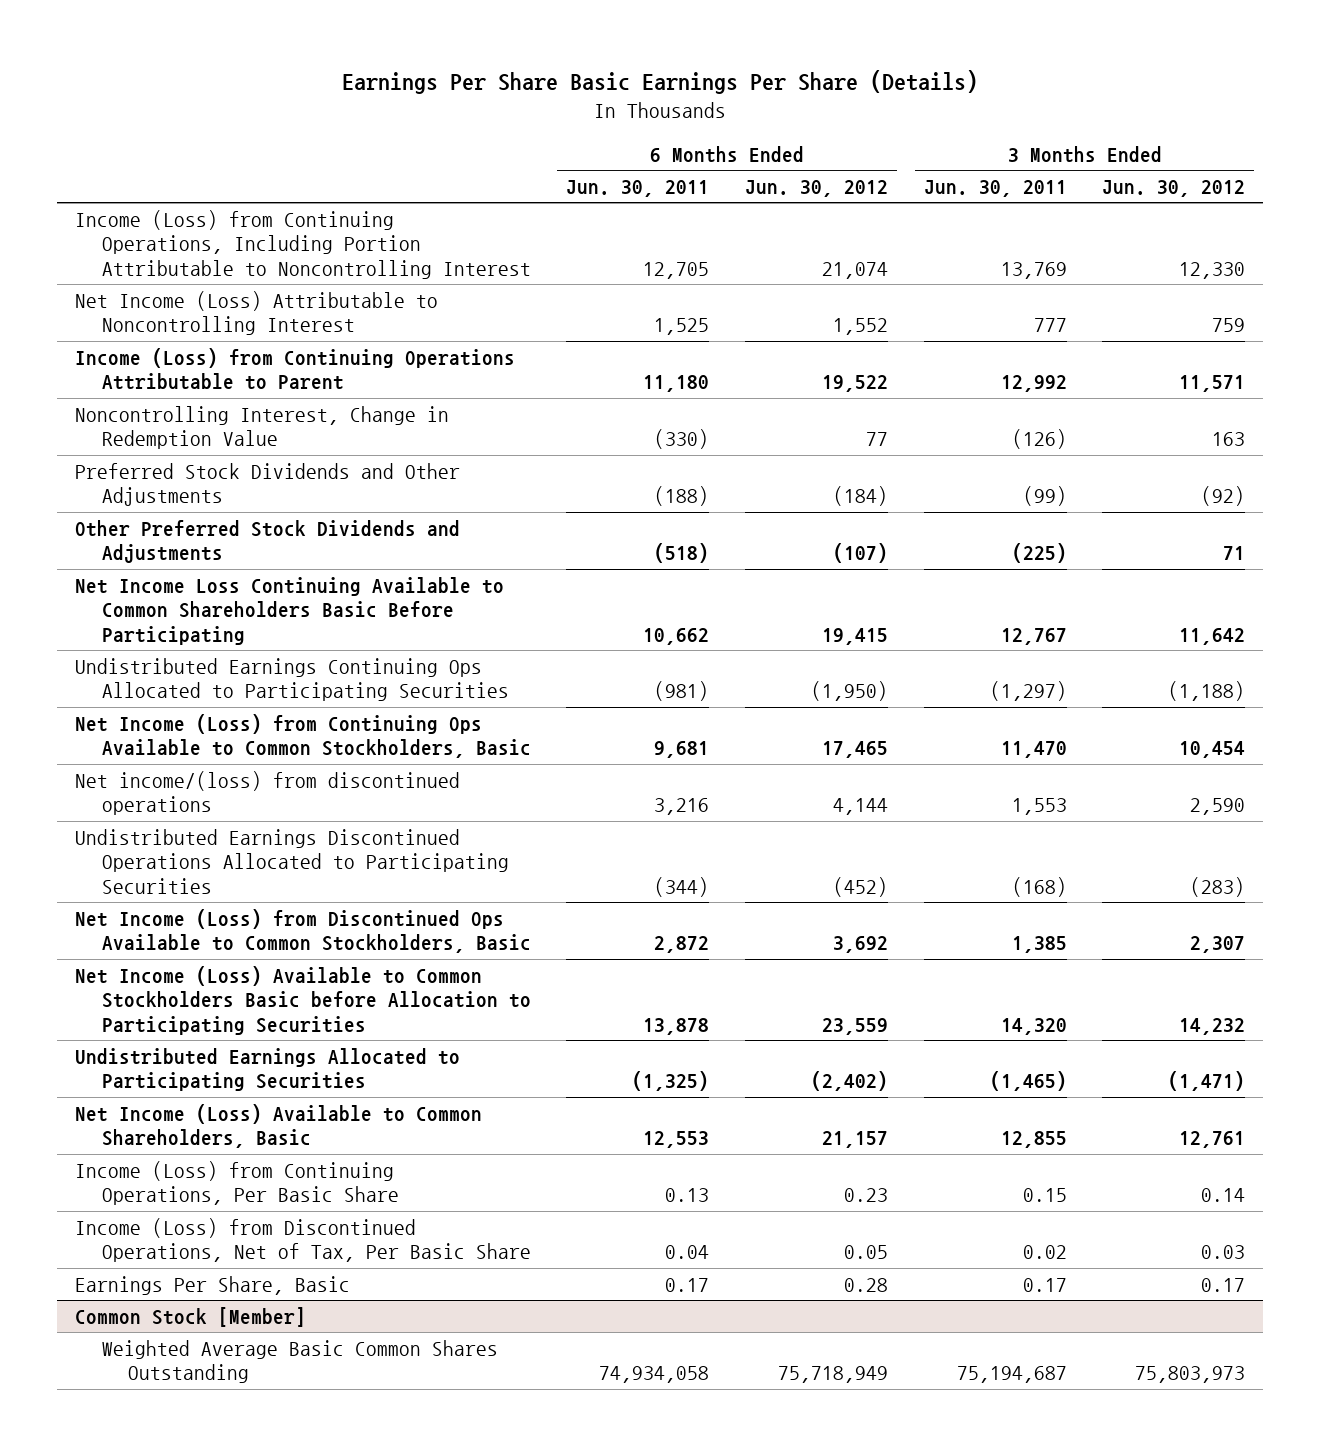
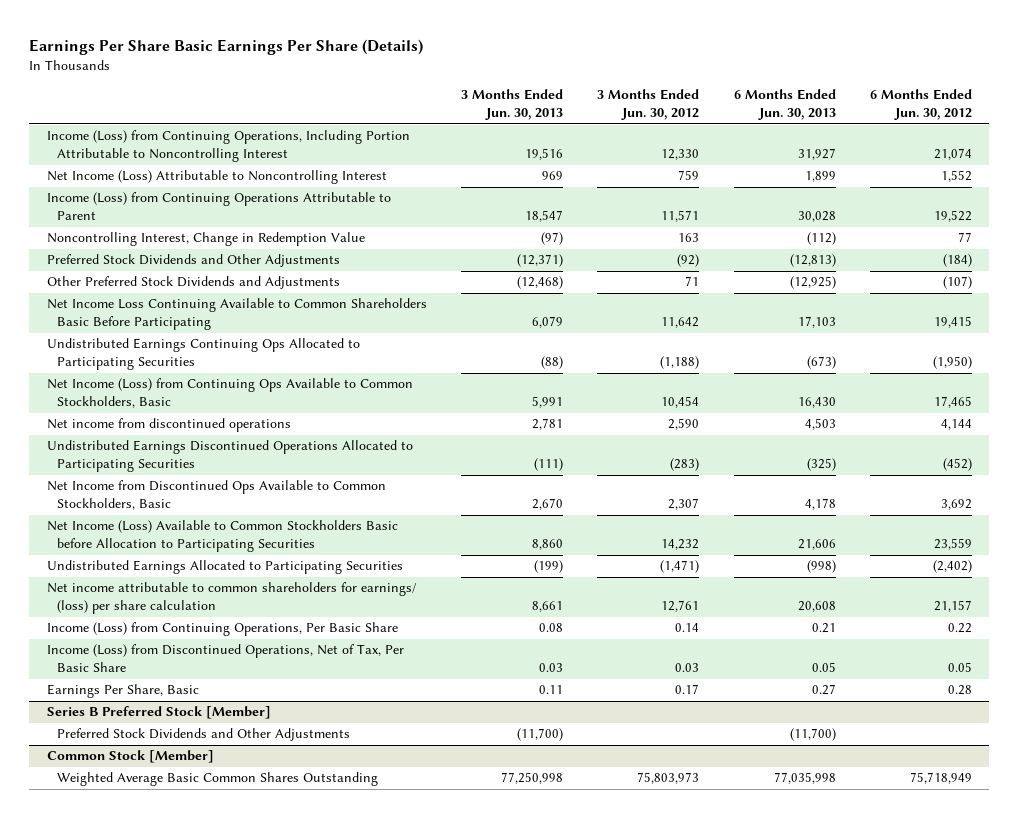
- | 6 Months Ended Jun. 30, 2011 | 6 Months Ended Jun. 30, 2012 | 3 Months Ended Jun. 30, 2011 | 3 Months Ended Jun. 30, 2012
+ | 3 Months Ended Jun. 30, 2013 | 3 Months Ended Jun. 30, 2012 | 6 Months Ended Jun. 30, 2013 | 6 Months Ended Jun. 30, 2012
- Net income/(loss) from discontinued operations | 3,216 | 4,144 | 1,553 | 2,590
+ Net income from discontinued operations | 2,781 | 2,590 | 4,503 | 4,144
- Net Income (Loss) from Discontinued Ops Available to Common Stockholders, Basic | 2,872 | 3,692 | 1,385 | 2,307
+ Net Income from Discontinued Ops Available to Common Stockholders, Basic | 2,670 | 2,307 | 4,178 | 3,692
- Net Income (Loss) Available to Common Shareholders, Basic | 12,553 | 21,157 | 12,855 | 12,761
- Income (Loss) from Continuing Operations, Per Basic Share | 0.13 | 0.23 | 0.15 | 0.14
+ Net income attributable to common shareholders for earnings/ (loss) per share calculation | 8,661 | 12,761 | 20,608 | 21,157
+ Income (Loss) from Continuing Operations, Per Basic Share | 0.08 | 0.14 | 0.21 | 0.22
+ Series B Preferred Stock [Member]
+ Preferred Stock Dividends and Other Adjustments | (11,700) | | (11,700) |

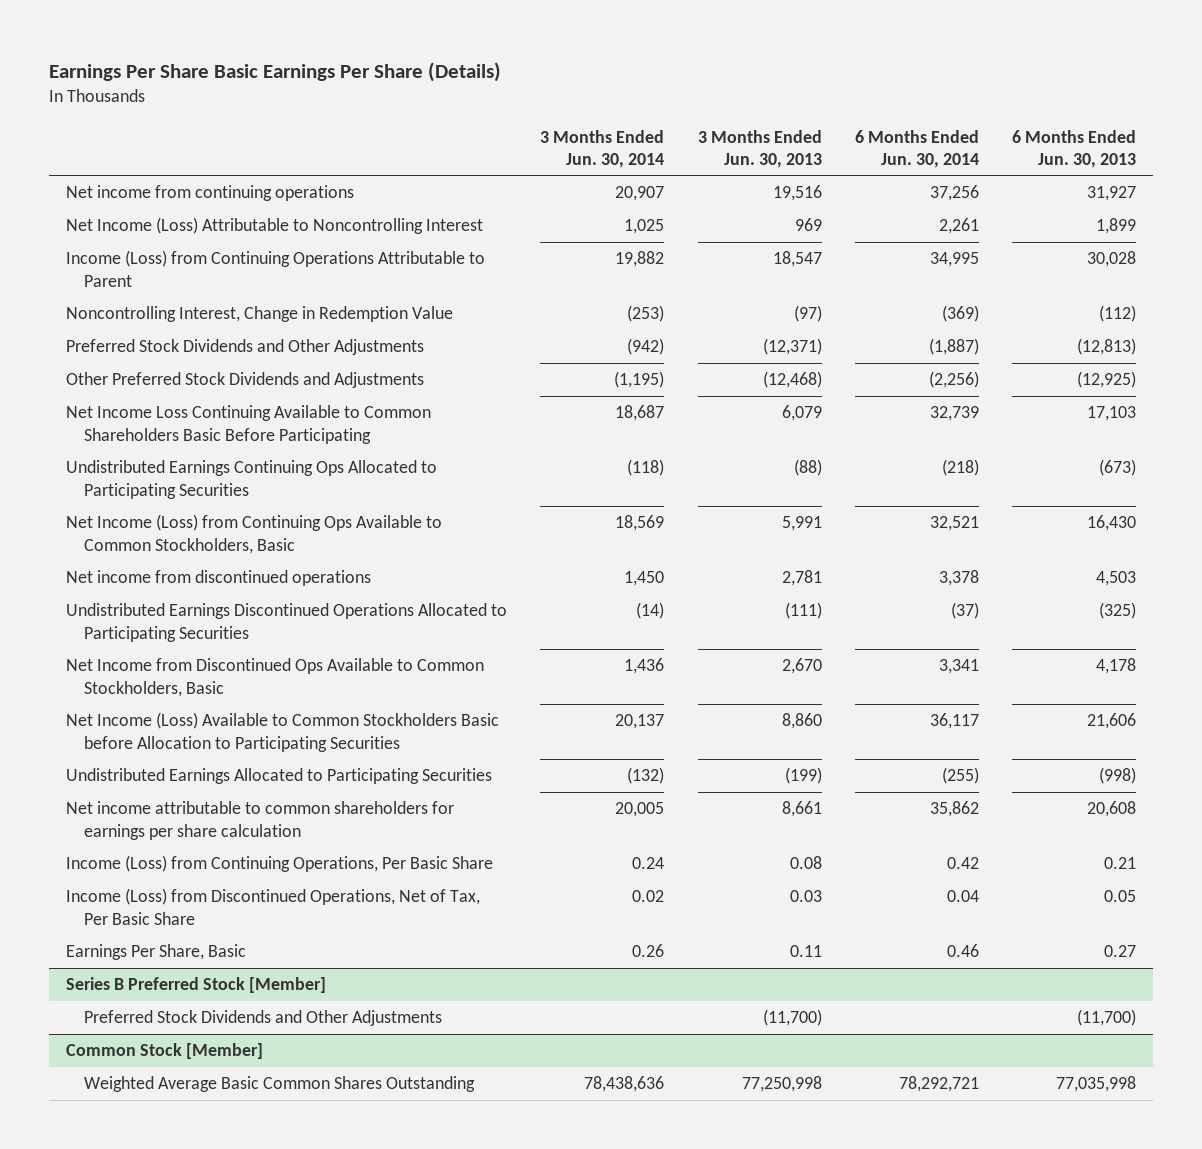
- | 3 Months Ended Jun. 30, 2013 | 3 Months Ended Jun. 30, 2012 | 6 Months Ended Jun. 30, 2013 | 6 Months Ended Jun. 30, 2012
+ | 3 Months Ended Jun. 30, 2014 | 3 Months Ended Jun. 30, 2013 | 6 Months Ended Jun. 30, 2014 | 6 Months Ended Jun. 30, 2013
- Income (Loss) from Continuing Operations, Including Portion Attributable to Noncontrolling Interest | 19,516 | 12,330 | 31,927 | 21,074
+ Net income from continuing operations | 20,907 | 19,516 | 37,256 | 31,927
- Net income attributable to common shareholders for earnings/ (loss) per share calculation | 8,661 | 12,761 | 20,608 | 21,157
+ Net income attributable to common shareholders for earnings per share calculation | 20,005 | 8,661 | 35,862 | 20,608

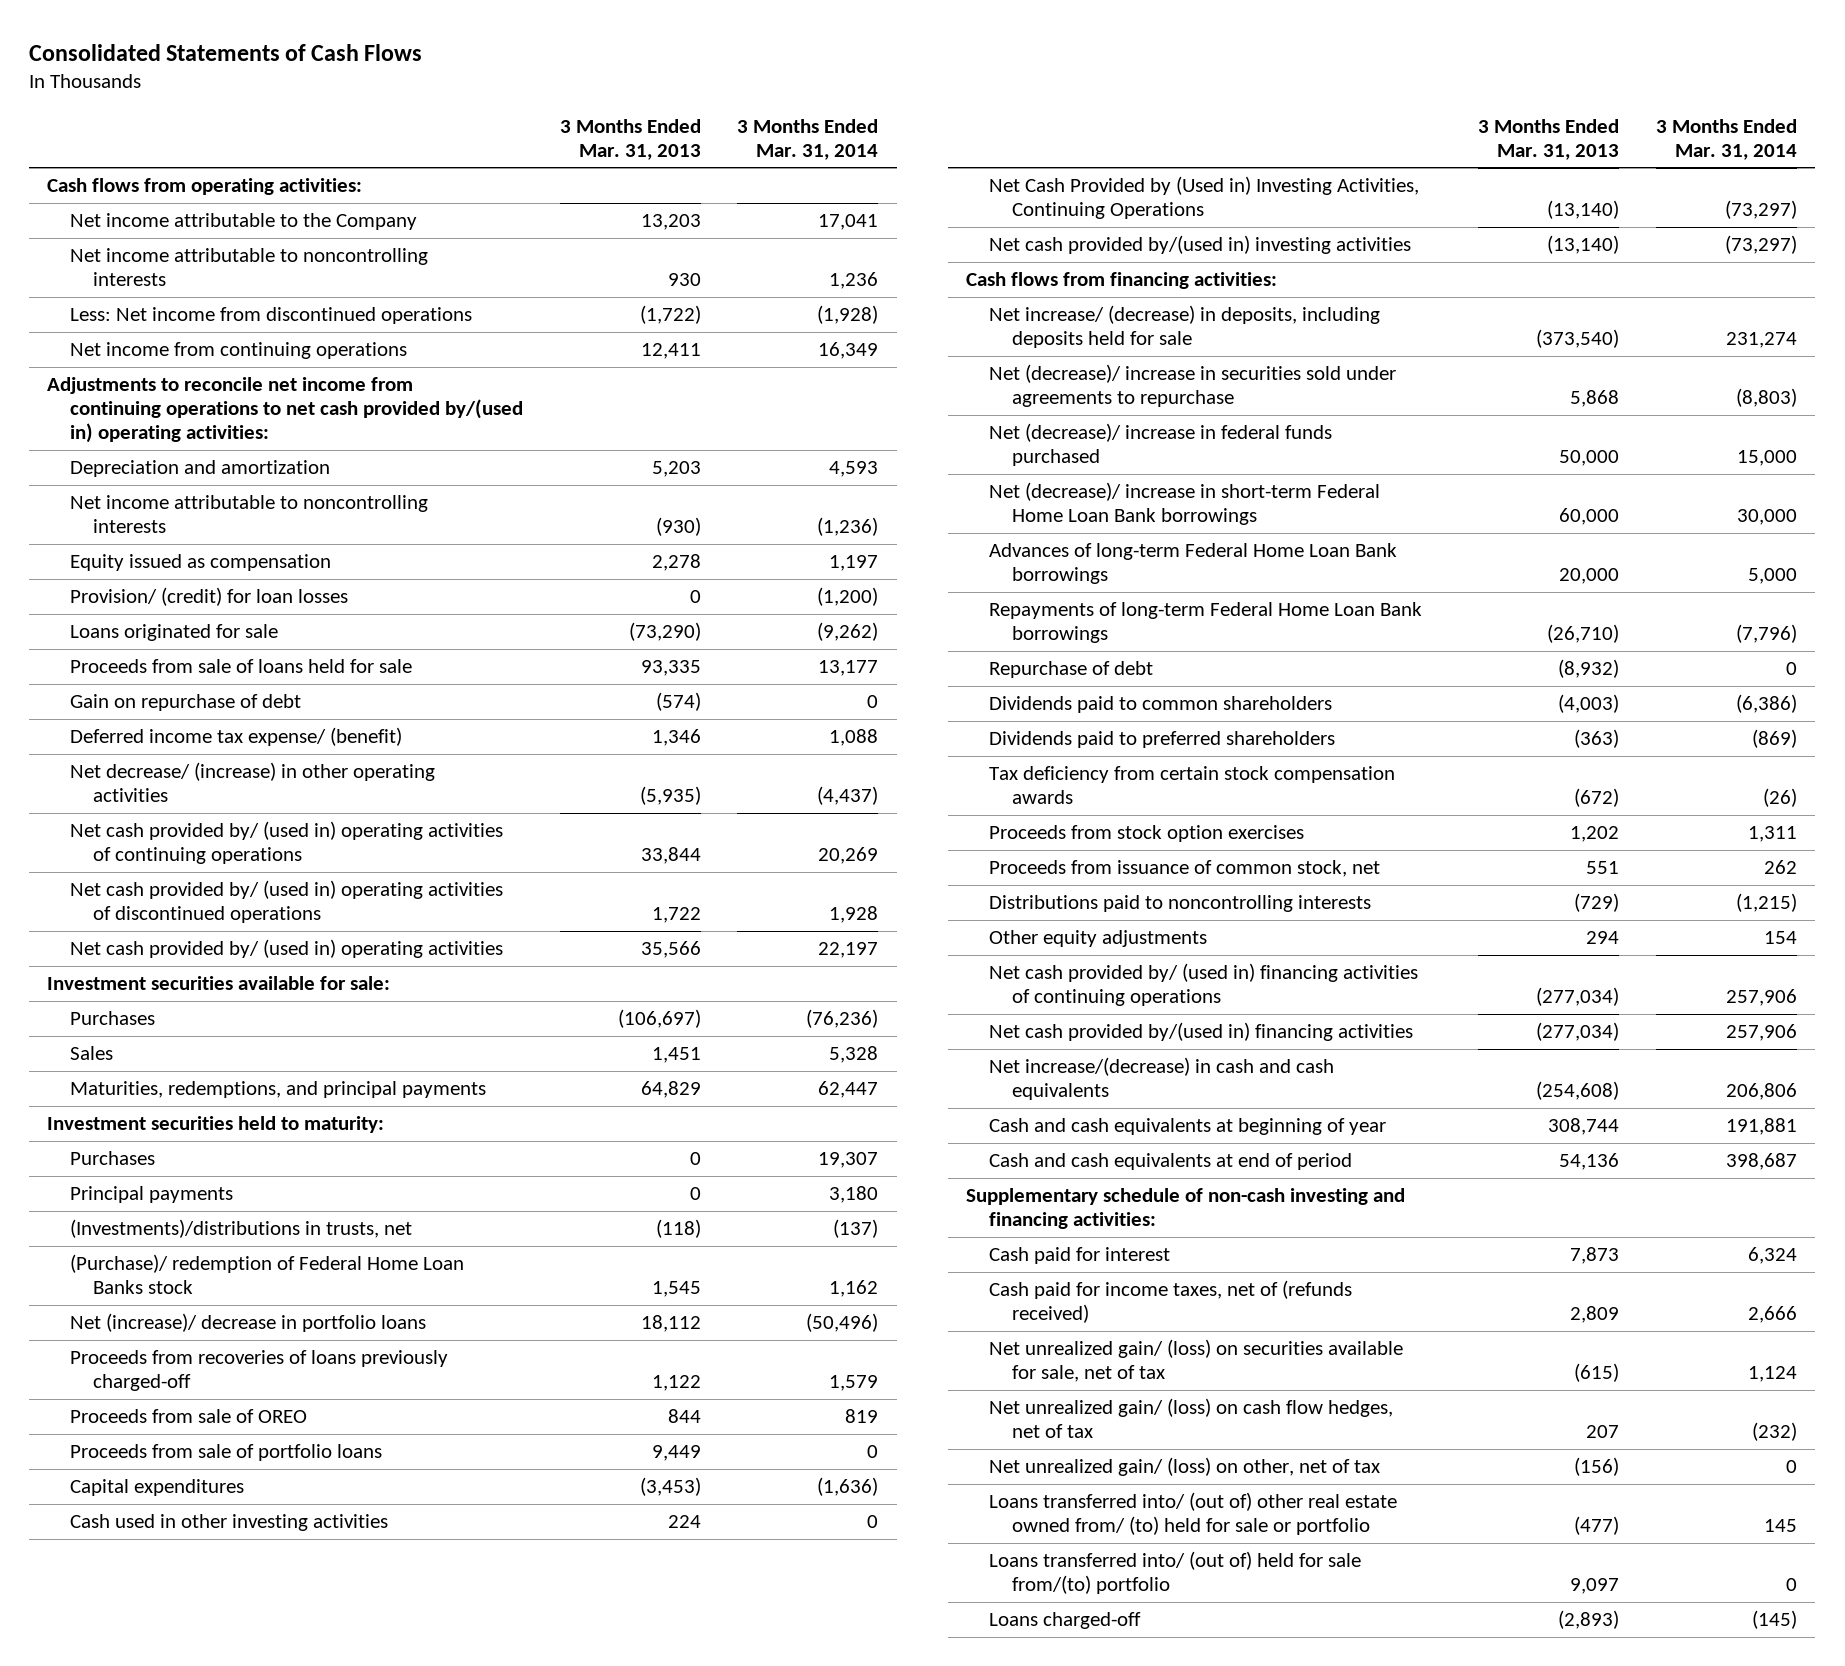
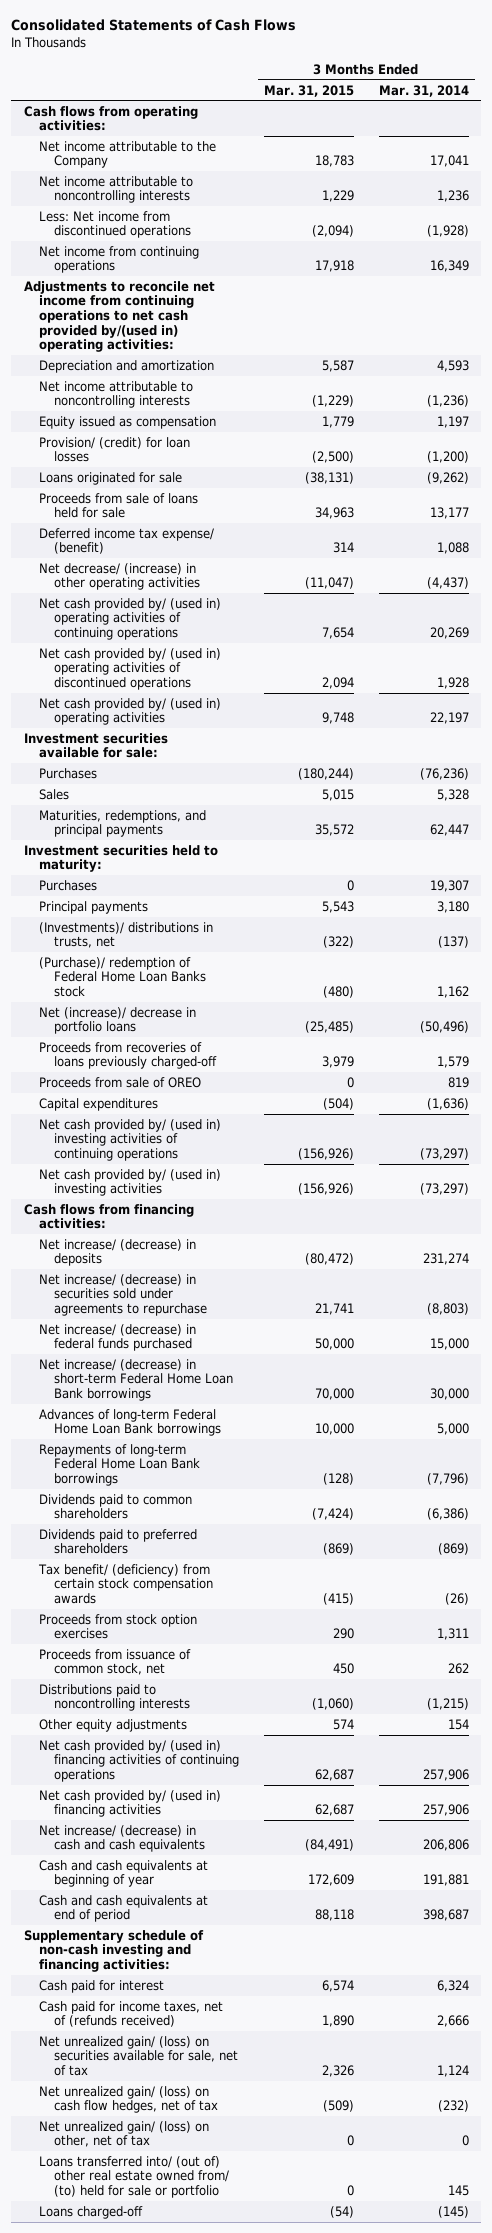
- | 3 Months Ended Mar. 31, 2013 | 3 Months Ended Mar. 31, 2014
+ | 3 Months Ended Mar. 31, 2015 | 3 Months Ended Mar. 31, 2014
- Gain on repurchase of debt | (574) | 0
- (Investments)/distributions in trusts, net | (118) | (137)
+ (Investments)/ distributions in trusts, net | (322) | (137)
- Proceeds from sale of portfolio loans | 9,449 | 0
- Cash used in other investing activities | 224 | 0
- Net Cash Provided by (Used in) Investing Activities, Continuing Operations | (13,140) | (73,297)
- Net cash provided by/(used in) investing activities | (13,140) | (73,297)
+ Net cash provided by/ (used in) investing activities of continuing operations | (156,926) | (73,297)
+ Net cash provided by/ (used in) investing activities | (156,926) | (73,297)
- Net increase/ (decrease) in deposits, including deposits held for sale | (373,540) | 231,274
- Net (decrease)/ increase in securities sold under agreements to repurchase | 5,868 | (8,803)
- Net (decrease)/ increase in federal funds purchased | 50,000 | 15,000
- Net (decrease)/ increase in short-term Federal Home Loan Bank borrowings | 60,000 | 30,000
+ Net increase/ (decrease) in deposits | (80,472) | 231,274
+ Net increase/ (decrease) in securities sold under agreements to repurchase | 21,741 | (8,803)
+ Net increase/ (decrease) in federal funds purchased | 50,000 | 15,000
+ Net increase/ (decrease) in short-term Federal Home Loan Bank borrowings | 70,000 | 30,000
- Repurchase of debt | (8,932) | 0
- Tax deficiency from certain stock compensation awards | (672) | (26)
+ Tax benefit/ (deficiency) from certain stock compensation awards | (415) | (26)
- Net cash provided by/(used in) financing activities | (277,034) | 257,906
- Net increase/(decrease) in cash and cash equivalents | (254,608) | 206,806
+ Net cash provided by/ (used in) financing activities | 62,687 | 257,906
+ Net increase/ (decrease) in cash and cash equivalents | (84,491) | 206,806
- Loans transferred into/ (out of) held for sale from/(to) portfolio | 9,097 | 0

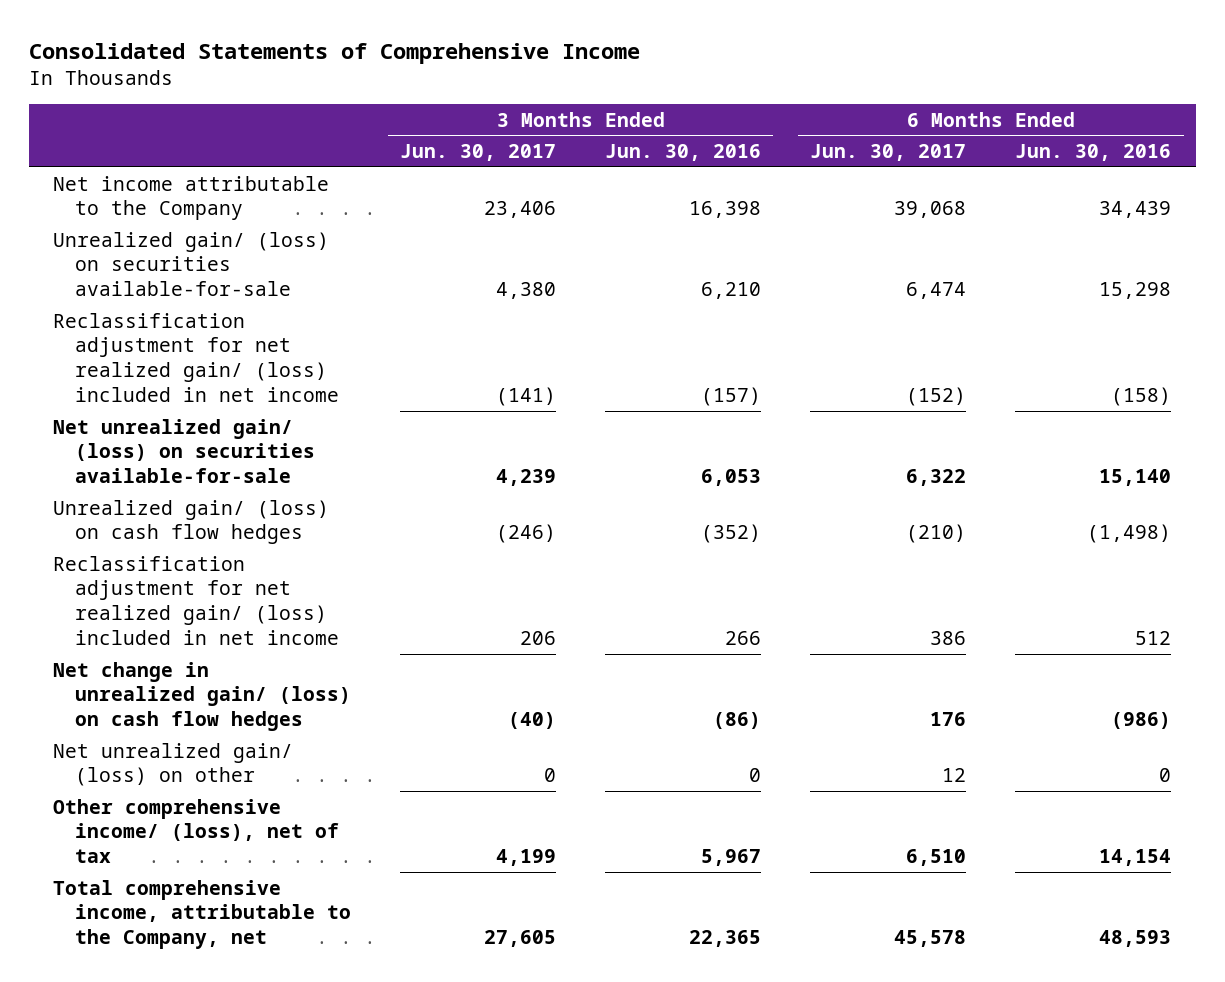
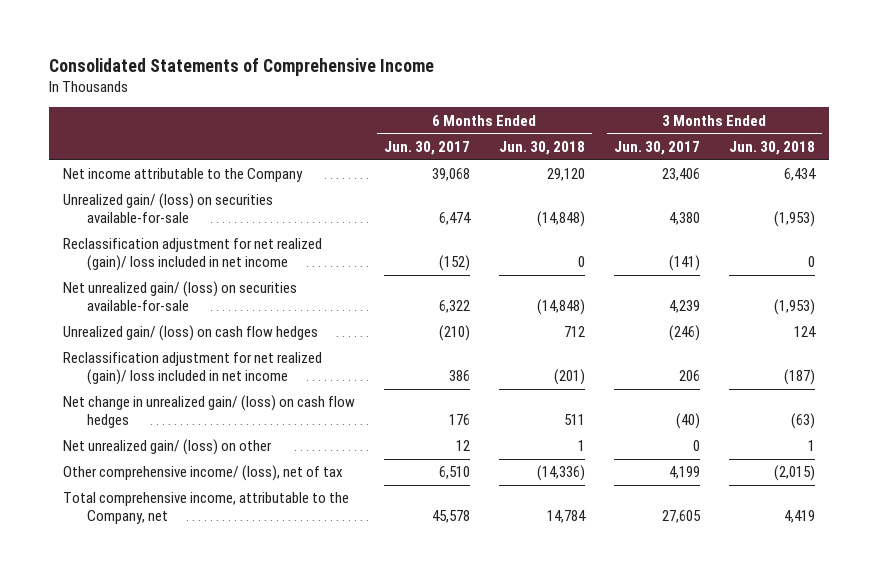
- | 3 Months Ended Jun. 30, 2017 | 3 Months Ended Jun. 30, 2016 | 6 Months Ended Jun. 30, 2017 | 6 Months Ended Jun. 30, 2016
+ | 6 Months Ended Jun. 30, 2017 | 6 Months Ended Jun. 30, 2018 | 3 Months Ended Jun. 30, 2017 | 3 Months Ended Jun. 30, 2018
- Reclassification adjustment for net realized gain/ (loss) included in net income | (141) | (157) | (152) | (158)
+ Reclassification adjustment for net realized (gain)/ loss included in net income | (152) | 0 | (141) | 0
- Reclassification adjustment for net realized gain/ (loss) included in net income | 206 | 266 | 386 | 512
+ Reclassification adjustment for net realized (gain)/ loss included in net income | 386 | (201) | 206 | (187)

